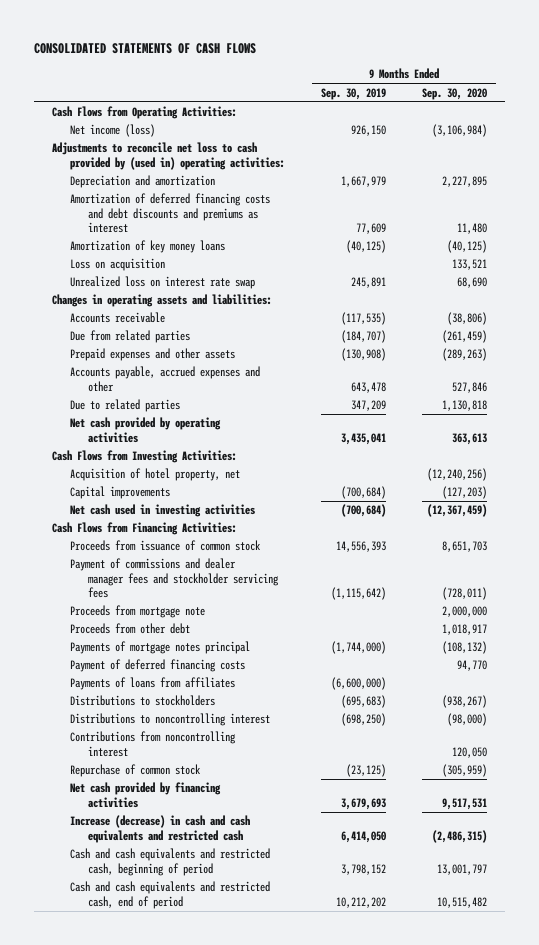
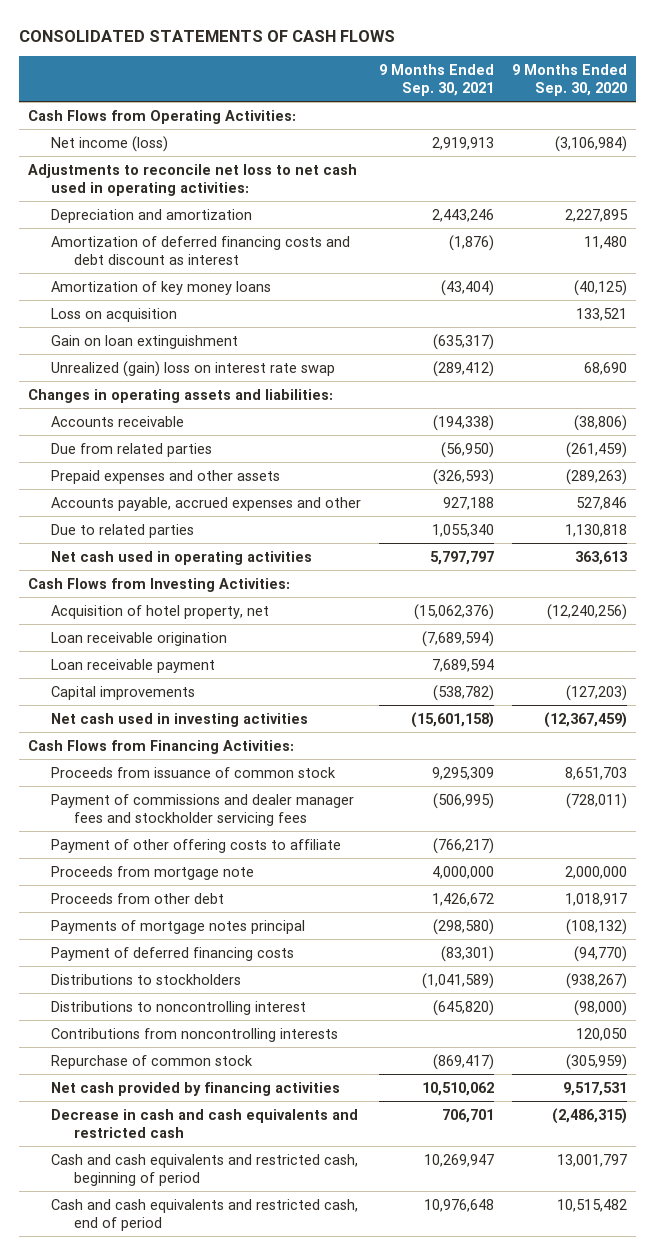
- | 9 Months Ended Sep. 30, 2019 | 9 Months Ended Sep. 30, 2020
+ | 9 Months Ended Sep. 30, 2021 | 9 Months Ended Sep. 30, 2020
- Adjustments to reconcile net loss to cash provided by (used in) operating activities:
+ Adjustments to reconcile net loss to net cash used in operating activities:
- Amortization of deferred financing costs and debt discounts and premiums as interest | 77,609 | 11,480
+ Amortization of deferred financing costs and debt discount as interest | (1,876) | 11,480
- Unrealized loss on interest rate swap | 245,891 | 68,690
+ Gain on loan extinguishment | (635,317) |
+ Unrealized (gain) loss on interest rate swap | (289,412) | 68,690
- Net cash provided by operating activities | 3,435,041 | 363,613
+ Net cash used in operating activities | 5,797,797 | 363,613
+ Loan receivable origination | (7,689,594) |
+ Loan receivable payment | 7,689,594 |
+ Payment of other offering costs to affiliate | (766,217) |
- Payment of deferred financing costs | | 94,770
- Payments of loans from affiliates | (6,600,000) |
+ Payment of deferred financing costs | (83,301) | (94,770)
- Contributions from noncontrolling interest | | 120,050
+ Contributions from noncontrolling interests | | 120,050
- Increase (decrease) in cash and cash equivalents and restricted cash | 6,414,050 | (2,486,315)
+ Decrease in cash and cash equivalents and restricted cash | 706,701 | (2,486,315)

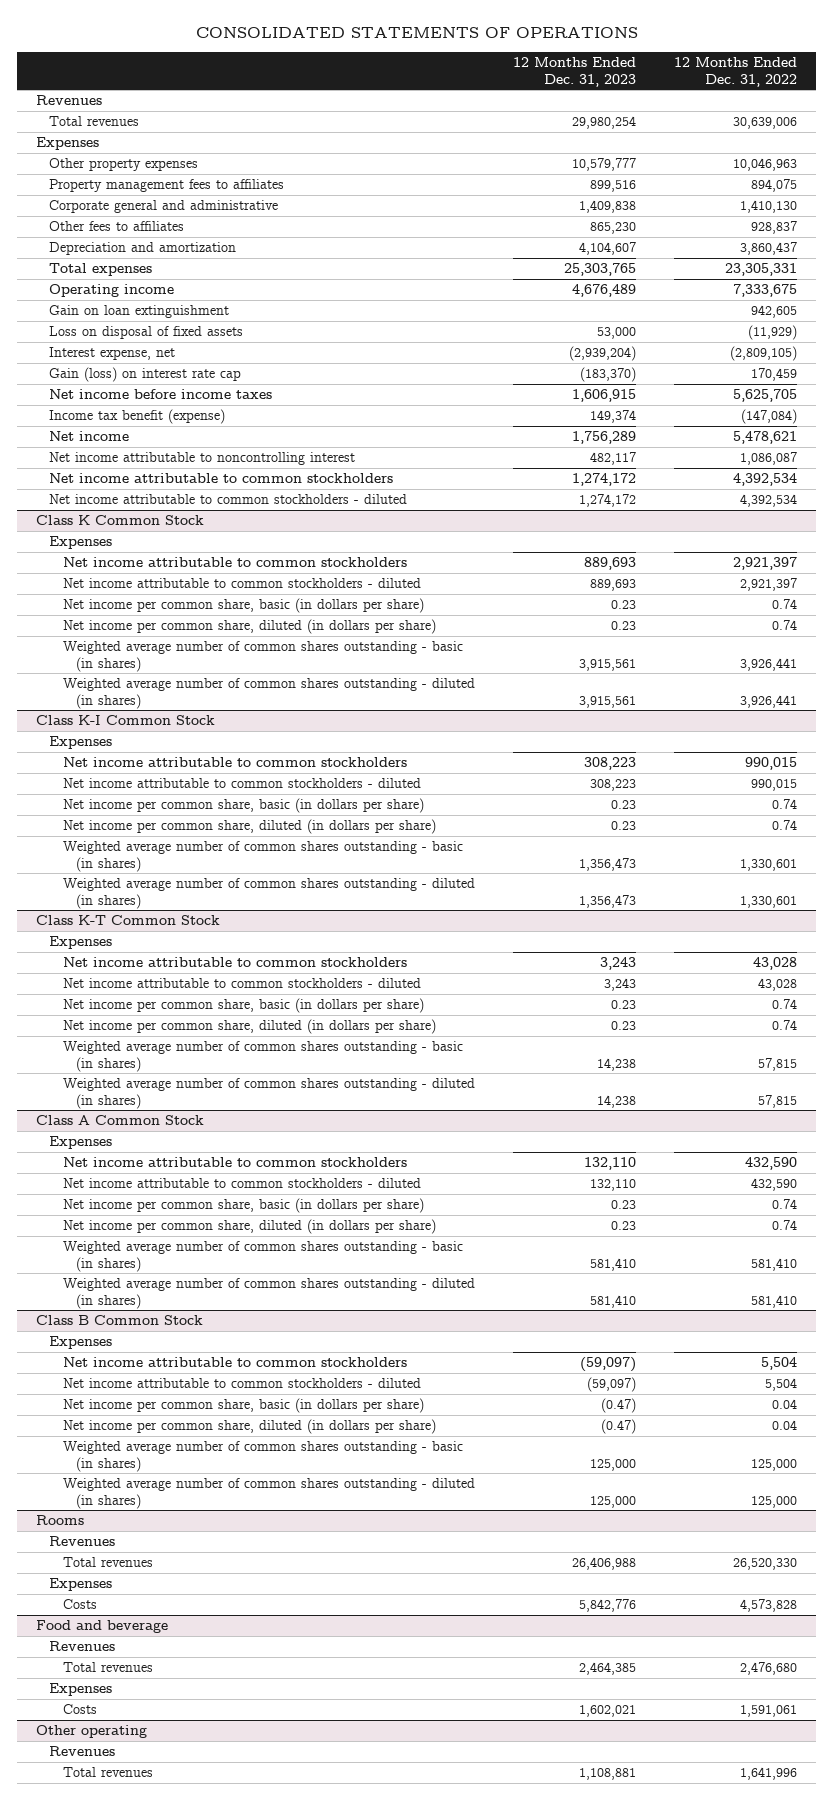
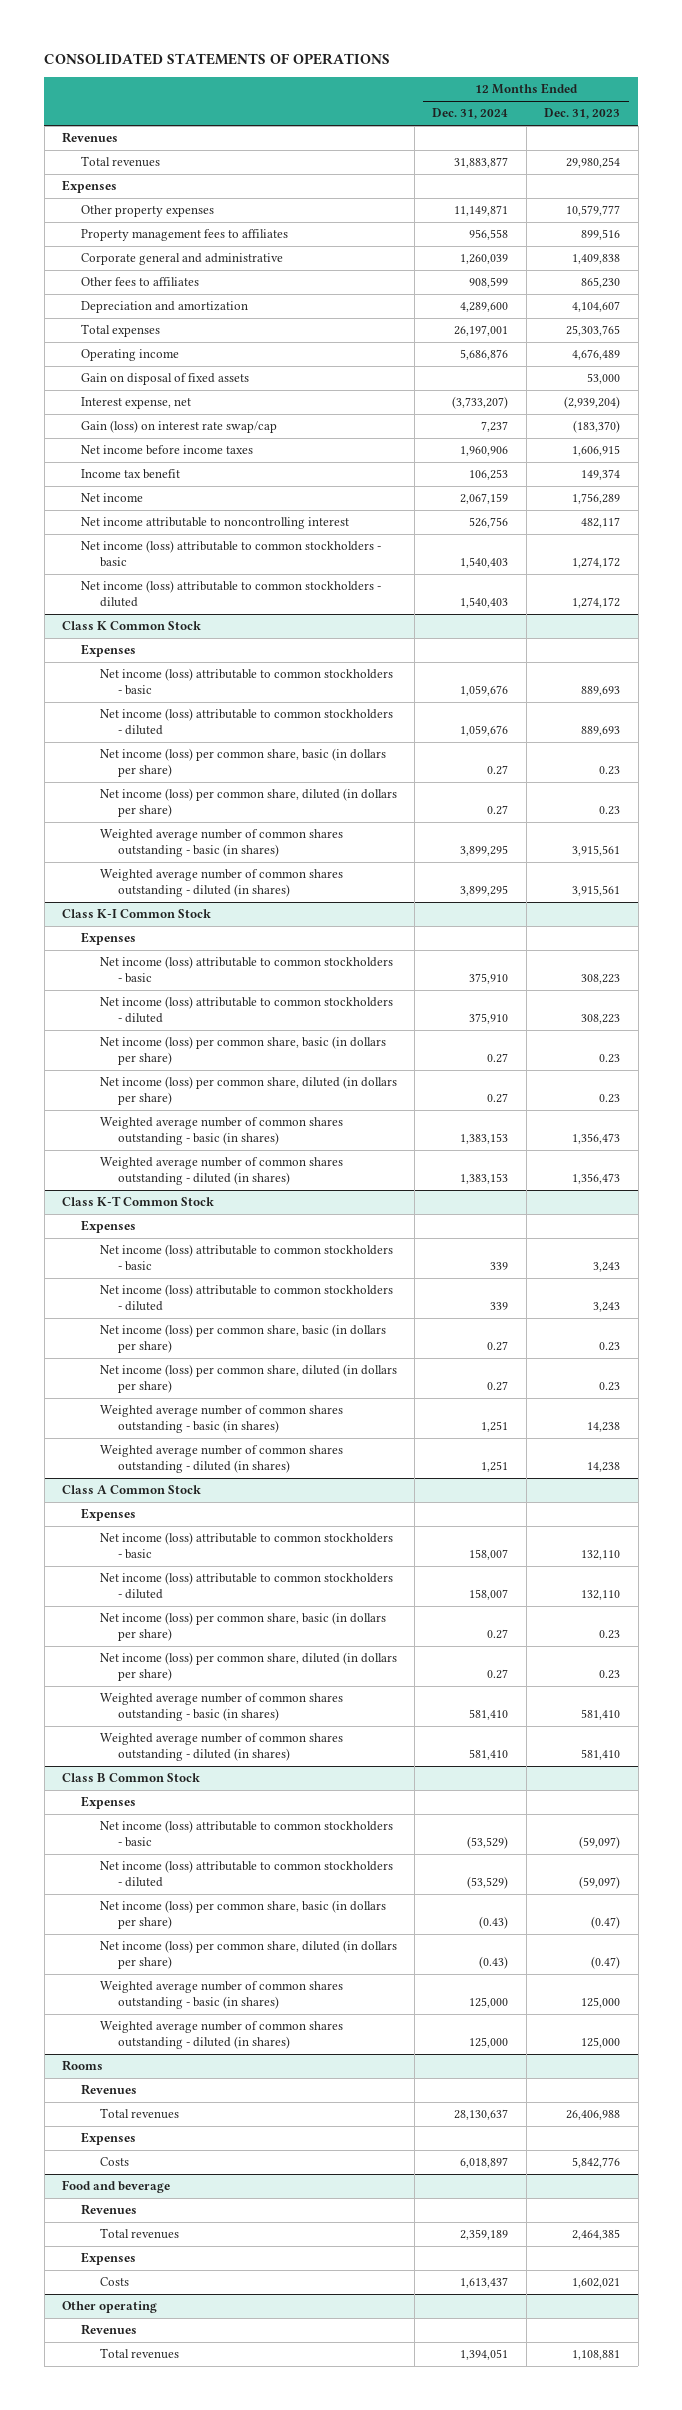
- | 12 Months Ended Dec. 31, 2023 | 12 Months Ended Dec. 31, 2022
+ | 12 Months Ended Dec. 31, 2024 | 12 Months Ended Dec. 31, 2023
- Gain on loan extinguishment | | 942,605
- Loss on disposal of fixed assets | 53,000 | (11,929)
+ Gain on disposal of fixed assets | | 53,000
- Gain (loss) on interest rate cap | (183,370) | 170,459
+ Gain (loss) on interest rate swap/cap | 7,237 | (183,370)
- Income tax benefit (expense) | 149,374 | (147,084)
+ Income tax benefit | 106,253 | 149,374
- Net income attributable to common stockholders | 1,274,172 | 4,392,534
- Net income attributable to common stockholders - diluted | 1,274,172 | 4,392,534
+ Net income (loss) attributable to common stockholders - basic | 1,540,403 | 1,274,172
+ Net income (loss) attributable to common stockholders - diluted | 1,540,403 | 1,274,172
@ Class K Common Stock
- Net income attributable to common stockholders | 889,693 | 2,921,397
- Net income attributable to common stockholders - diluted | 889,693 | 2,921,397
- Net income per common share, basic (in dollars per share) | 0.23 | 0.74
- Net income per common share, diluted (in dollars per share) | 0.23 | 0.74
+ Net income (loss) attributable to common stockholders - basic | 1,059,676 | 889,693
+ Net income (loss) attributable to common stockholders - diluted | 1,059,676 | 889,693
+ Net income (loss) per common share, basic (in dollars per share) | 0.27 | 0.23
+ Net income (loss) per common share, diluted (in dollars per share) | 0.27 | 0.23
@ Class K-I Common Stock
- Net income attributable to common stockholders | 308,223 | 990,015
- Net income attributable to common stockholders - diluted | 308,223 | 990,015
- Net income per common share, basic (in dollars per share) | 0.23 | 0.74
- Net income per common share, diluted (in dollars per share) | 0.23 | 0.74
+ Net income (loss) attributable to common stockholders - basic | 375,910 | 308,223
+ Net income (loss) attributable to common stockholders - diluted | 375,910 | 308,223
+ Net income (loss) per common share, basic (in dollars per share) | 0.27 | 0.23
+ Net income (loss) per common share, diluted (in dollars per share) | 0.27 | 0.23
@ Class K-T Common Stock
- Net income attributable to common stockholders | 3,243 | 43,028
- Net income attributable to common stockholders - diluted | 3,243 | 43,028
- Net income per common share, basic (in dollars per share) | 0.23 | 0.74
- Net income per common share, diluted (in dollars per share) | 0.23 | 0.74
+ Net income (loss) attributable to common stockholders - basic | 339 | 3,243
+ Net income (loss) attributable to common stockholders - diluted | 339 | 3,243
+ Net income (loss) per common share, basic (in dollars per share) | 0.27 | 0.23
+ Net income (loss) per common share, diluted (in dollars per share) | 0.27 | 0.23
@ Class A Common Stock
- Net income attributable to common stockholders | 132,110 | 432,590
- Net income attributable to common stockholders - diluted | 132,110 | 432,590
- Net income per common share, basic (in dollars per share) | 0.23 | 0.74
- Net income per common share, diluted (in dollars per share) | 0.23 | 0.74
+ Net income (loss) attributable to common stockholders - basic | 158,007 | 132,110
+ Net income (loss) attributable to common stockholders - diluted | 158,007 | 132,110
+ Net income (loss) per common share, basic (in dollars per share) | 0.27 | 0.23
+ Net income (loss) per common share, diluted (in dollars per share) | 0.27 | 0.23
@ Class B Common Stock
- Net income attributable to common stockholders | (59,097) | 5,504
- Net income attributable to common stockholders - diluted | (59,097) | 5,504
- Net income per common share, basic (in dollars per share) | (0.47) | 0.04
- Net income per common share, diluted (in dollars per share) | (0.47) | 0.04
+ Net income (loss) attributable to common stockholders - basic | (53,529) | (59,097)
+ Net income (loss) attributable to common stockholders - diluted | (53,529) | (59,097)
+ Net income (loss) per common share, basic (in dollars per share) | (0.43) | (0.47)
+ Net income (loss) per common share, diluted (in dollars per share) | (0.43) | (0.47)

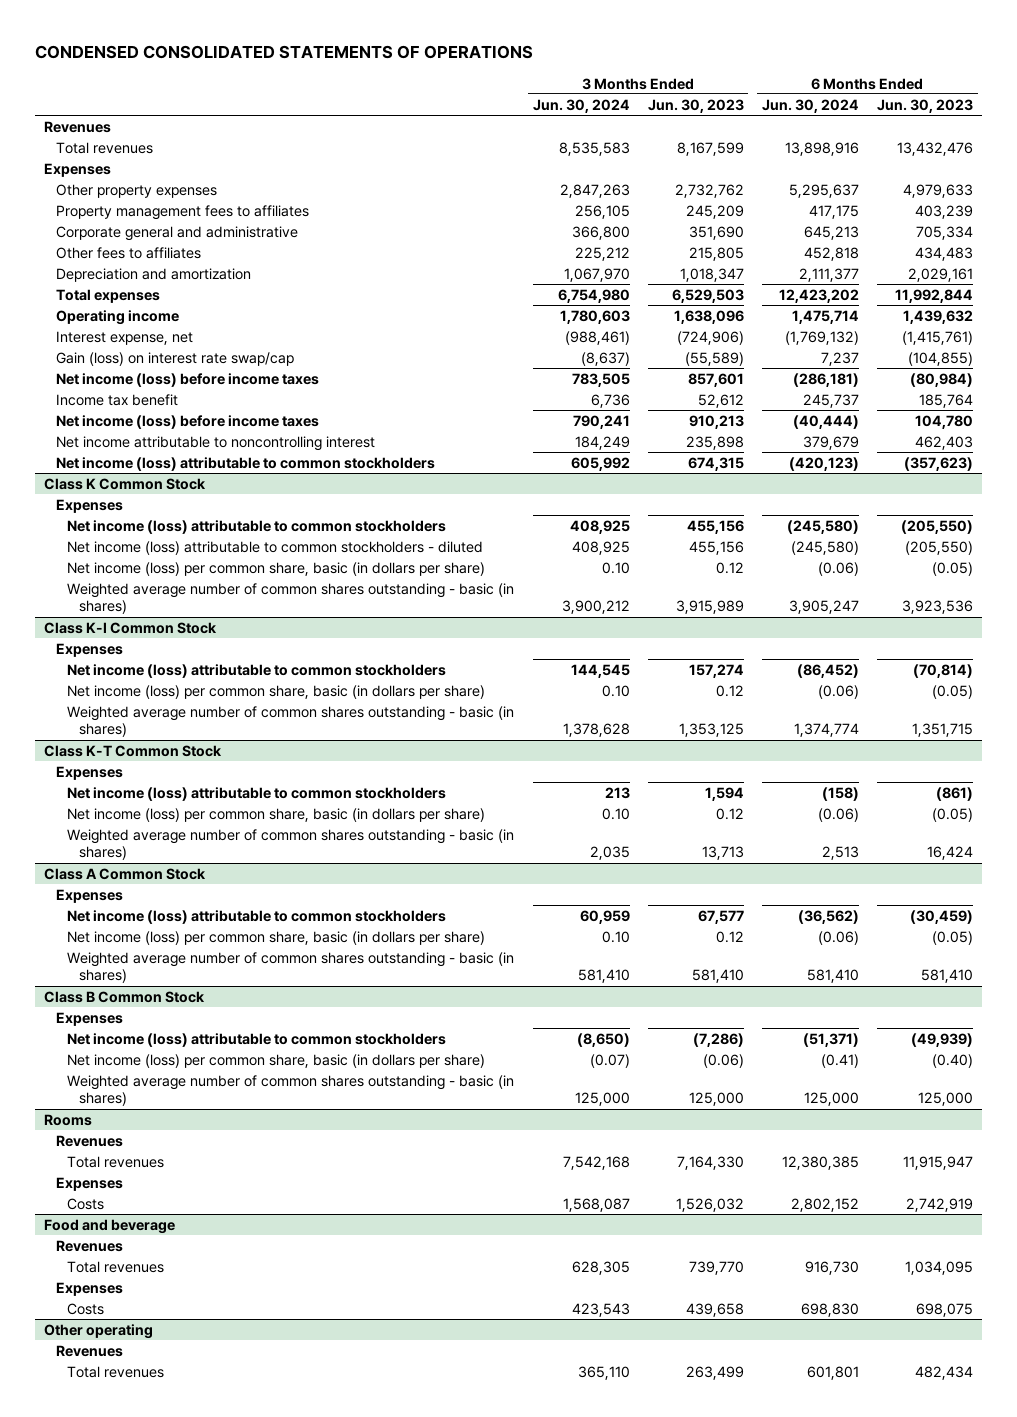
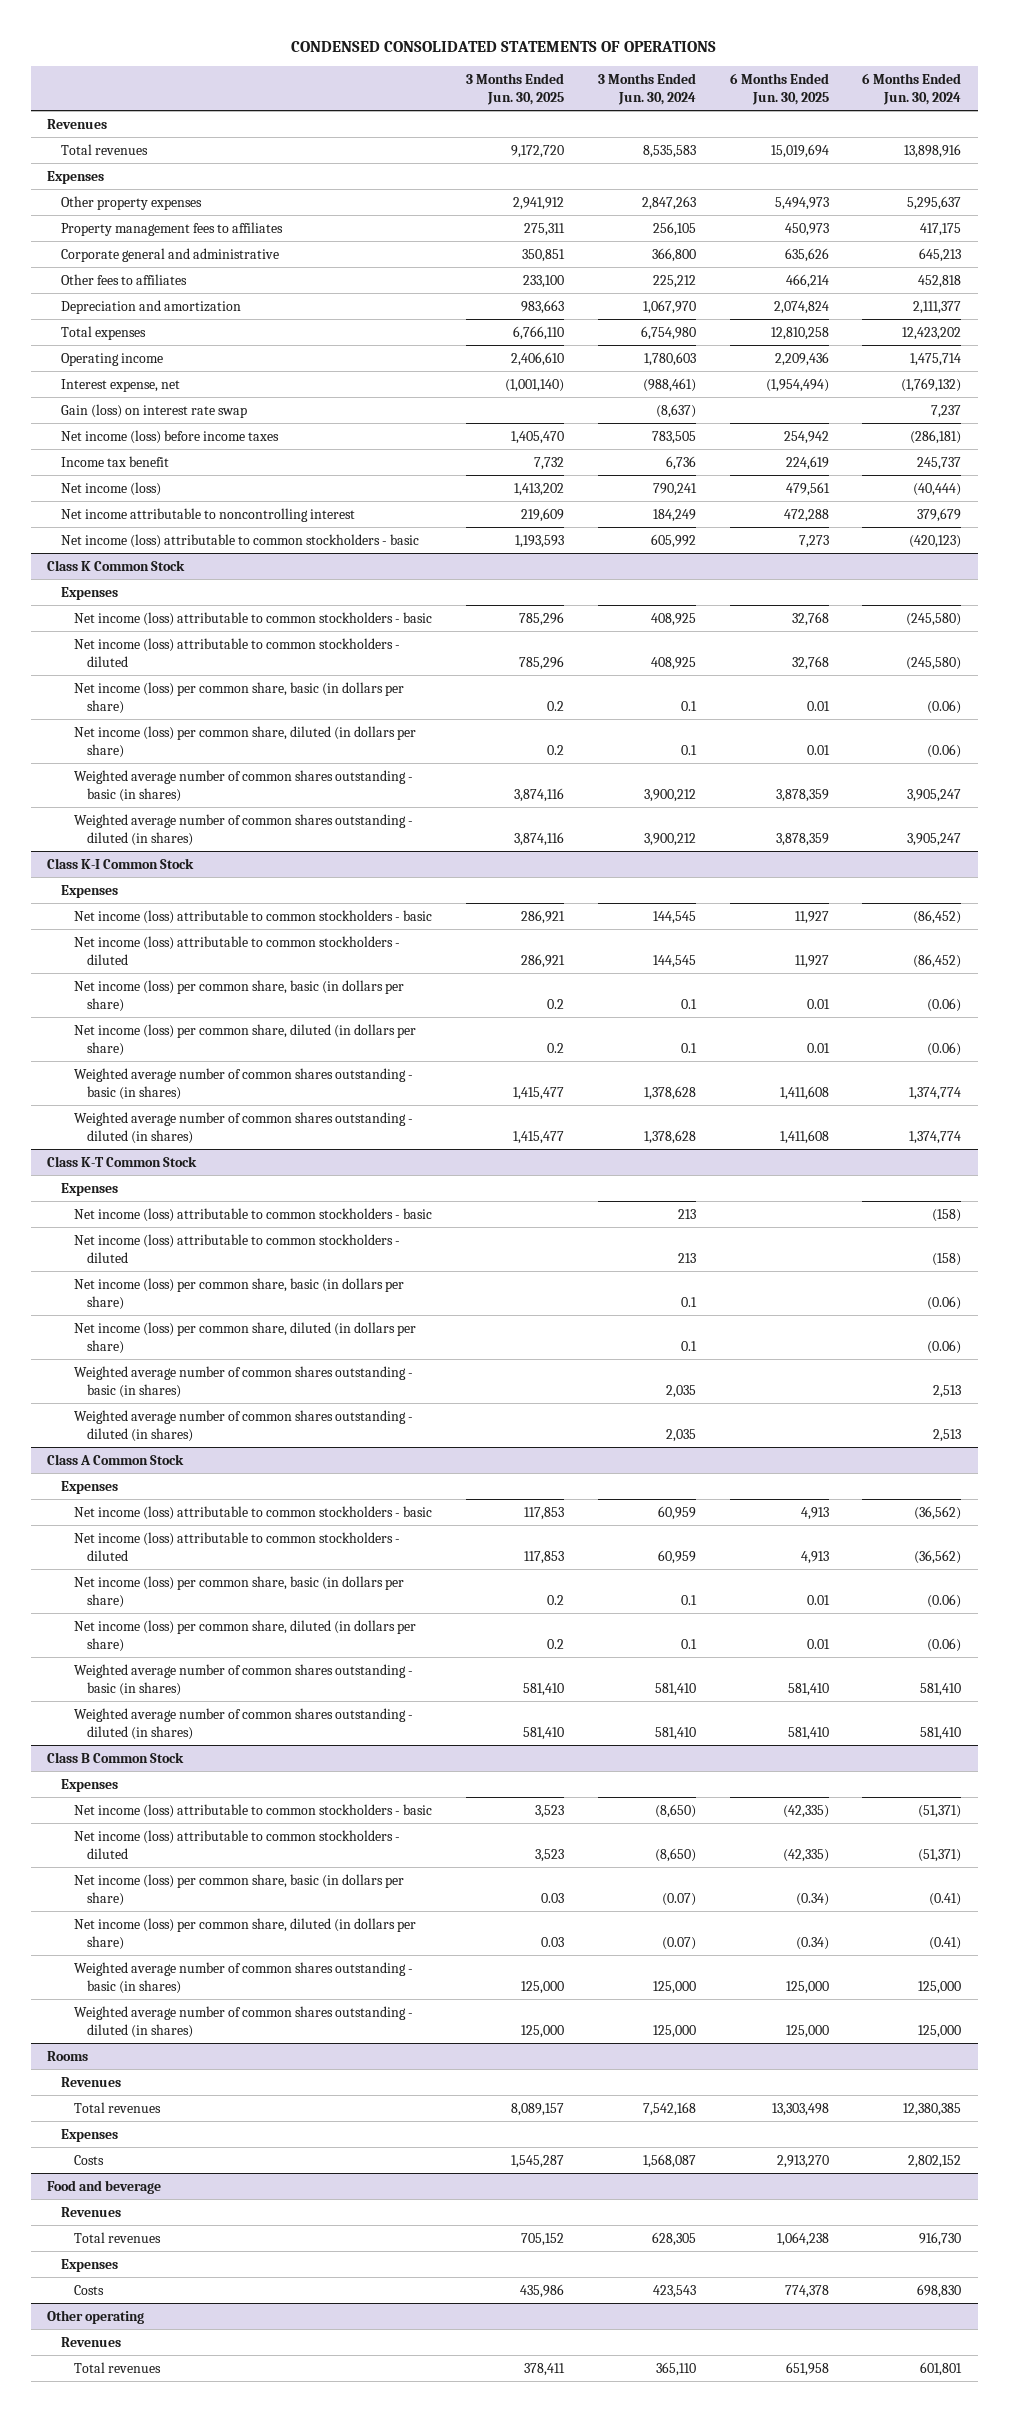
- | 3 Months Ended Jun. 30, 2024 | 3 Months Ended Jun. 30, 2023 | 6 Months Ended Jun. 30, 2024 | 6 Months Ended Jun. 30, 2023
+ | 3 Months Ended Jun. 30, 2025 | 3 Months Ended Jun. 30, 2024 | 6 Months Ended Jun. 30, 2025 | 6 Months Ended Jun. 30, 2024
- Gain (loss) on interest rate swap/cap | (8,637) | (55,589) | 7,237 | (104,855)
+ Gain (loss) on interest rate swap | | (8,637) | | 7,237
- Net income (loss) before income taxes | 790,241 | 910,213 | (40,444) | 104,780
+ Net income (loss) | 1,413,202 | 790,241 | 479,561 | (40,444)
- Net income (loss) attributable to common stockholders | 605,992 | 674,315 | (420,123) | (357,623)
+ Net income (loss) attributable to common stockholders - basic | 1,193,593 | 605,992 | 7,273 | (420,123)
@ Class K Common Stock
- Net income (loss) attributable to common stockholders | 408,925 | 455,156 | (245,580) | (205,550)
+ Net income (loss) attributable to common stockholders - basic | 785,296 | 408,925 | 32,768 | (245,580)
- Net income (loss) per common share, basic (in dollars per share) | 0.10 | 0.12 | (0.06) | (0.05)
+ Net income (loss) per common share, basic (in dollars per share) | 0.2 | 0.1 | 0.01 | (0.06)
+ Net income (loss) per common share, diluted (in dollars per share) | 0.2 | 0.1 | 0.01 | (0.06)
+ Weighted average number of common shares outstanding - diluted (in shares) | 3,874,116 | 3,900,212 | 3,878,359 | 3,905,247
@ Class K-I Common Stock
- Net income (loss) attributable to common stockholders | 144,545 | 157,274 | (86,452) | (70,814)
- Net income (loss) per common share, basic (in dollars per share) | 0.10 | 0.12 | (0.06) | (0.05)
+ Net income (loss) attributable to common stockholders - basic | 286,921 | 144,545 | 11,927 | (86,452)
+ Net income (loss) attributable to common stockholders - diluted | 286,921 | 144,545 | 11,927 | (86,452)
+ Net income (loss) per common share, basic (in dollars per share) | 0.2 | 0.1 | 0.01 | (0.06)
+ Net income (loss) per common share, diluted (in dollars per share) | 0.2 | 0.1 | 0.01 | (0.06)
+ Weighted average number of common shares outstanding - diluted (in shares) | 1,415,477 | 1,378,628 | 1,411,608 | 1,374,774
@ Class K-T Common Stock
- Net income (loss) attributable to common stockholders | 213 | 1,594 | (158) | (861)
- Net income (loss) per common share, basic (in dollars per share) | 0.10 | 0.12 | (0.06) | (0.05)
+ Net income (loss) attributable to common stockholders - basic | | 213 | | (158)
+ Net income (loss) attributable to common stockholders - diluted | | 213 | | (158)
+ Net income (loss) per common share, basic (in dollars per share) | | 0.1 | | (0.06)
+ Net income (loss) per common share, diluted (in dollars per share) | | 0.1 | | (0.06)
+ Weighted average number of common shares outstanding - diluted (in shares) | | 2,035 | | 2,513
@ Class A Common Stock
- Net income (loss) attributable to common stockholders | 60,959 | 67,577 | (36,562) | (30,459)
- Net income (loss) per common share, basic (in dollars per share) | 0.10 | 0.12 | (0.06) | (0.05)
+ Net income (loss) attributable to common stockholders - basic | 117,853 | 60,959 | 4,913 | (36,562)
+ Net income (loss) attributable to common stockholders - diluted | 117,853 | 60,959 | 4,913 | (36,562)
+ Net income (loss) per common share, basic (in dollars per share) | 0.2 | 0.1 | 0.01 | (0.06)
+ Net income (loss) per common share, diluted (in dollars per share) | 0.2 | 0.1 | 0.01 | (0.06)
+ Weighted average number of common shares outstanding - diluted (in shares) | 581,410 | 581,410 | 581,410 | 581,410
@ Class B Common Stock
- Net income (loss) attributable to common stockholders | (8,650) | (7,286) | (51,371) | (49,939)
+ Net income (loss) attributable to common stockholders - basic | 3,523 | (8,650) | (42,335) | (51,371)
+ Net income (loss) attributable to common stockholders - diluted | 3,523 | (8,650) | (42,335) | (51,371)
+ Net income (loss) per common share, diluted (in dollars per share) | 0.03 | (0.07) | (0.34) | (0.41)
+ Weighted average number of common shares outstanding - diluted (in shares) | 125,000 | 125,000 | 125,000 | 125,000

